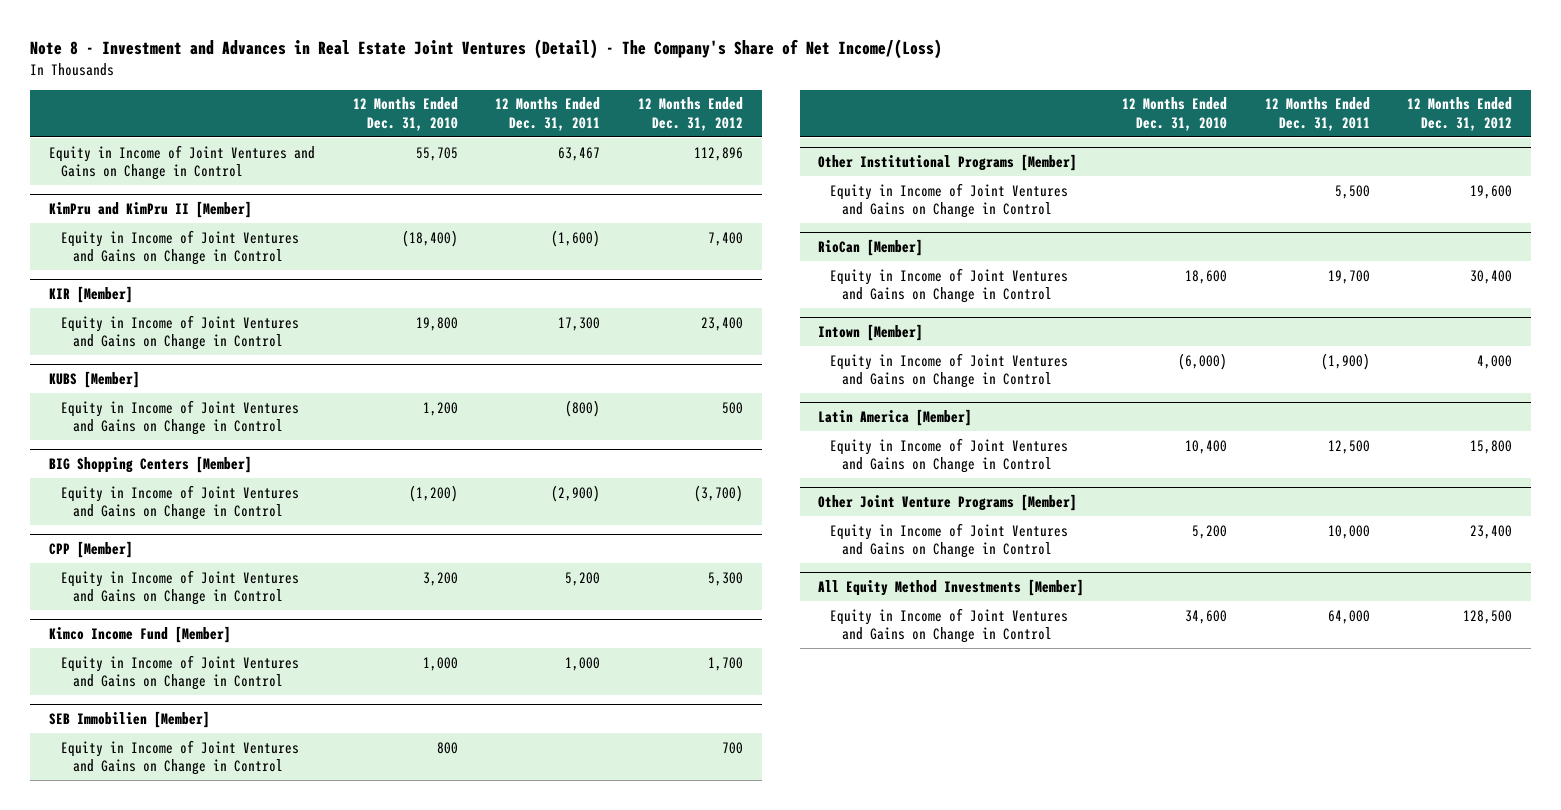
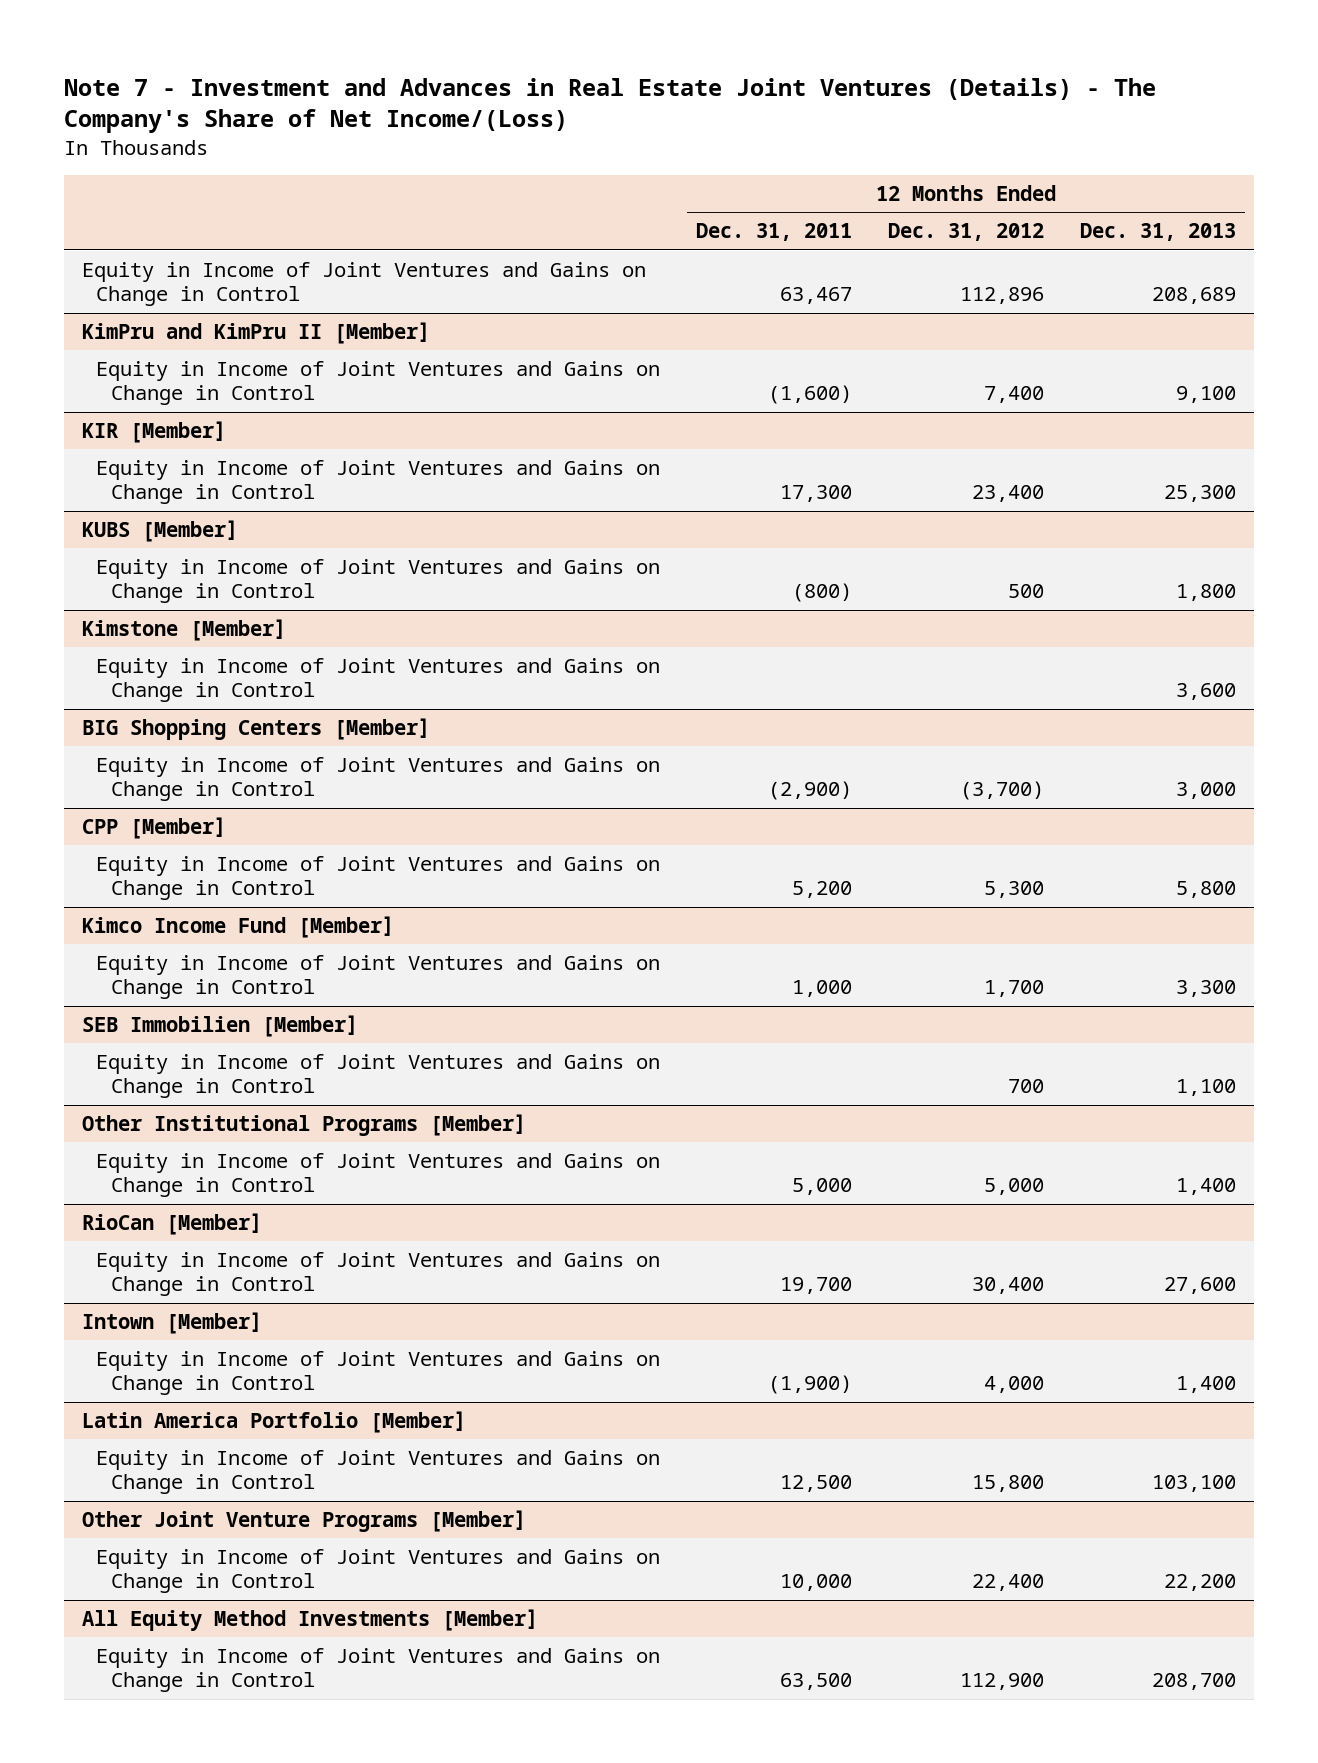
- Note 8 - Investment and Advances in Real Estate Joint Ventures (Detail) - The Company's Share of Net Income/(Loss)
+ Note 7 - Investment and Advances in Real Estate Joint Ventures (Details) - The Company's Share of Net Income/(Loss)
- | 12 Months Ended Dec. 31, 2010 | 12 Months Ended Dec. 31, 2011 | 12 Months Ended Dec. 31, 2012
+ | 12 Months Ended Dec. 31, 2011 | 12 Months Ended Dec. 31, 2012 | 12 Months Ended Dec. 31, 2013
+ Kimstone [Member]
+ Equity in Income of Joint Ventures and Gains on Change in Control | | | 3,600
@ Other Institutional Programs [Member]
- Equity in Income of Joint Ventures and Gains on Change in Control | | 5,500 | 19,600
+ Equity in Income of Joint Ventures and Gains on Change in Control | 5,000 | 5,000 | 1,400
- Latin America [Member]
+ Latin America Portfolio [Member]
@ Other Joint Venture Programs [Member]
- Equity in Income of Joint Ventures and Gains on Change in Control | 5,200 | 10,000 | 23,400
+ Equity in Income of Joint Ventures and Gains on Change in Control | 10,000 | 22,400 | 22,200
@ All Equity Method Investments [Member]
- Equity in Income of Joint Ventures and Gains on Change in Control | 34,600 | 64,000 | 128,500
+ Equity in Income of Joint Ventures and Gains on Change in Control | 63,500 | 112,900 | 208,700

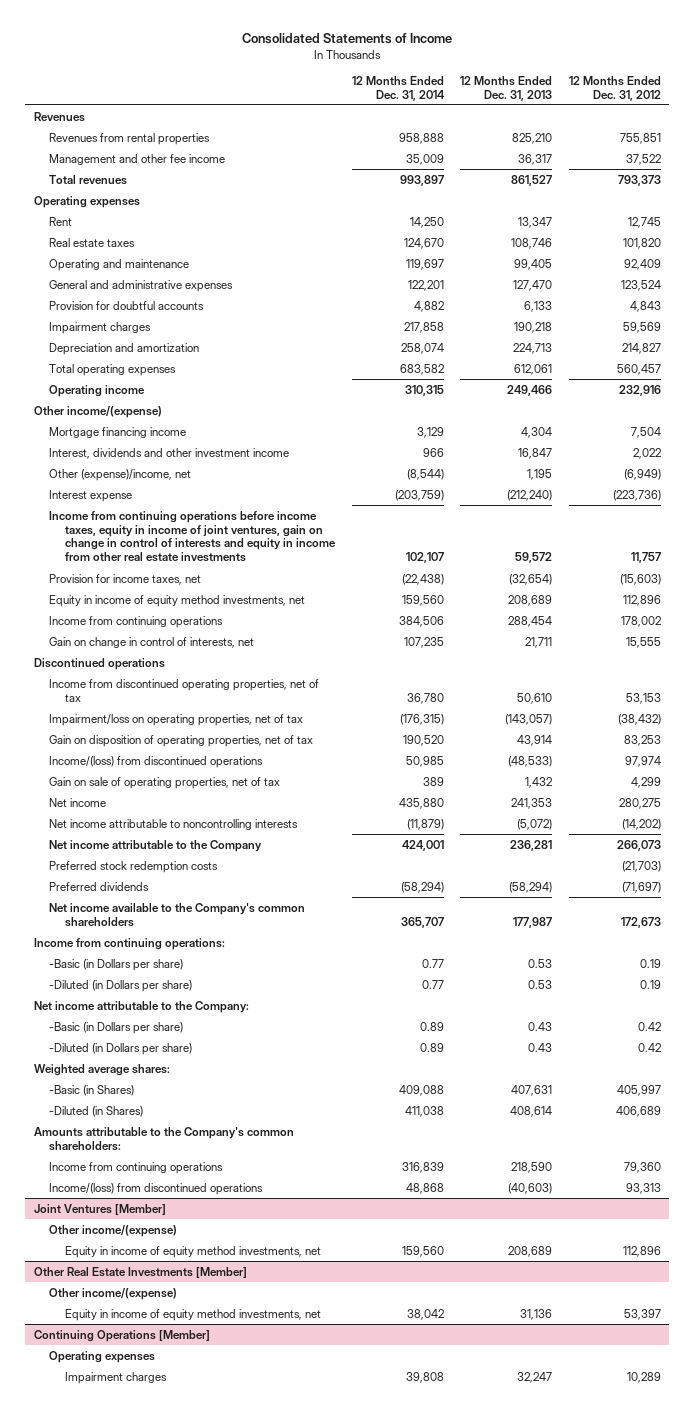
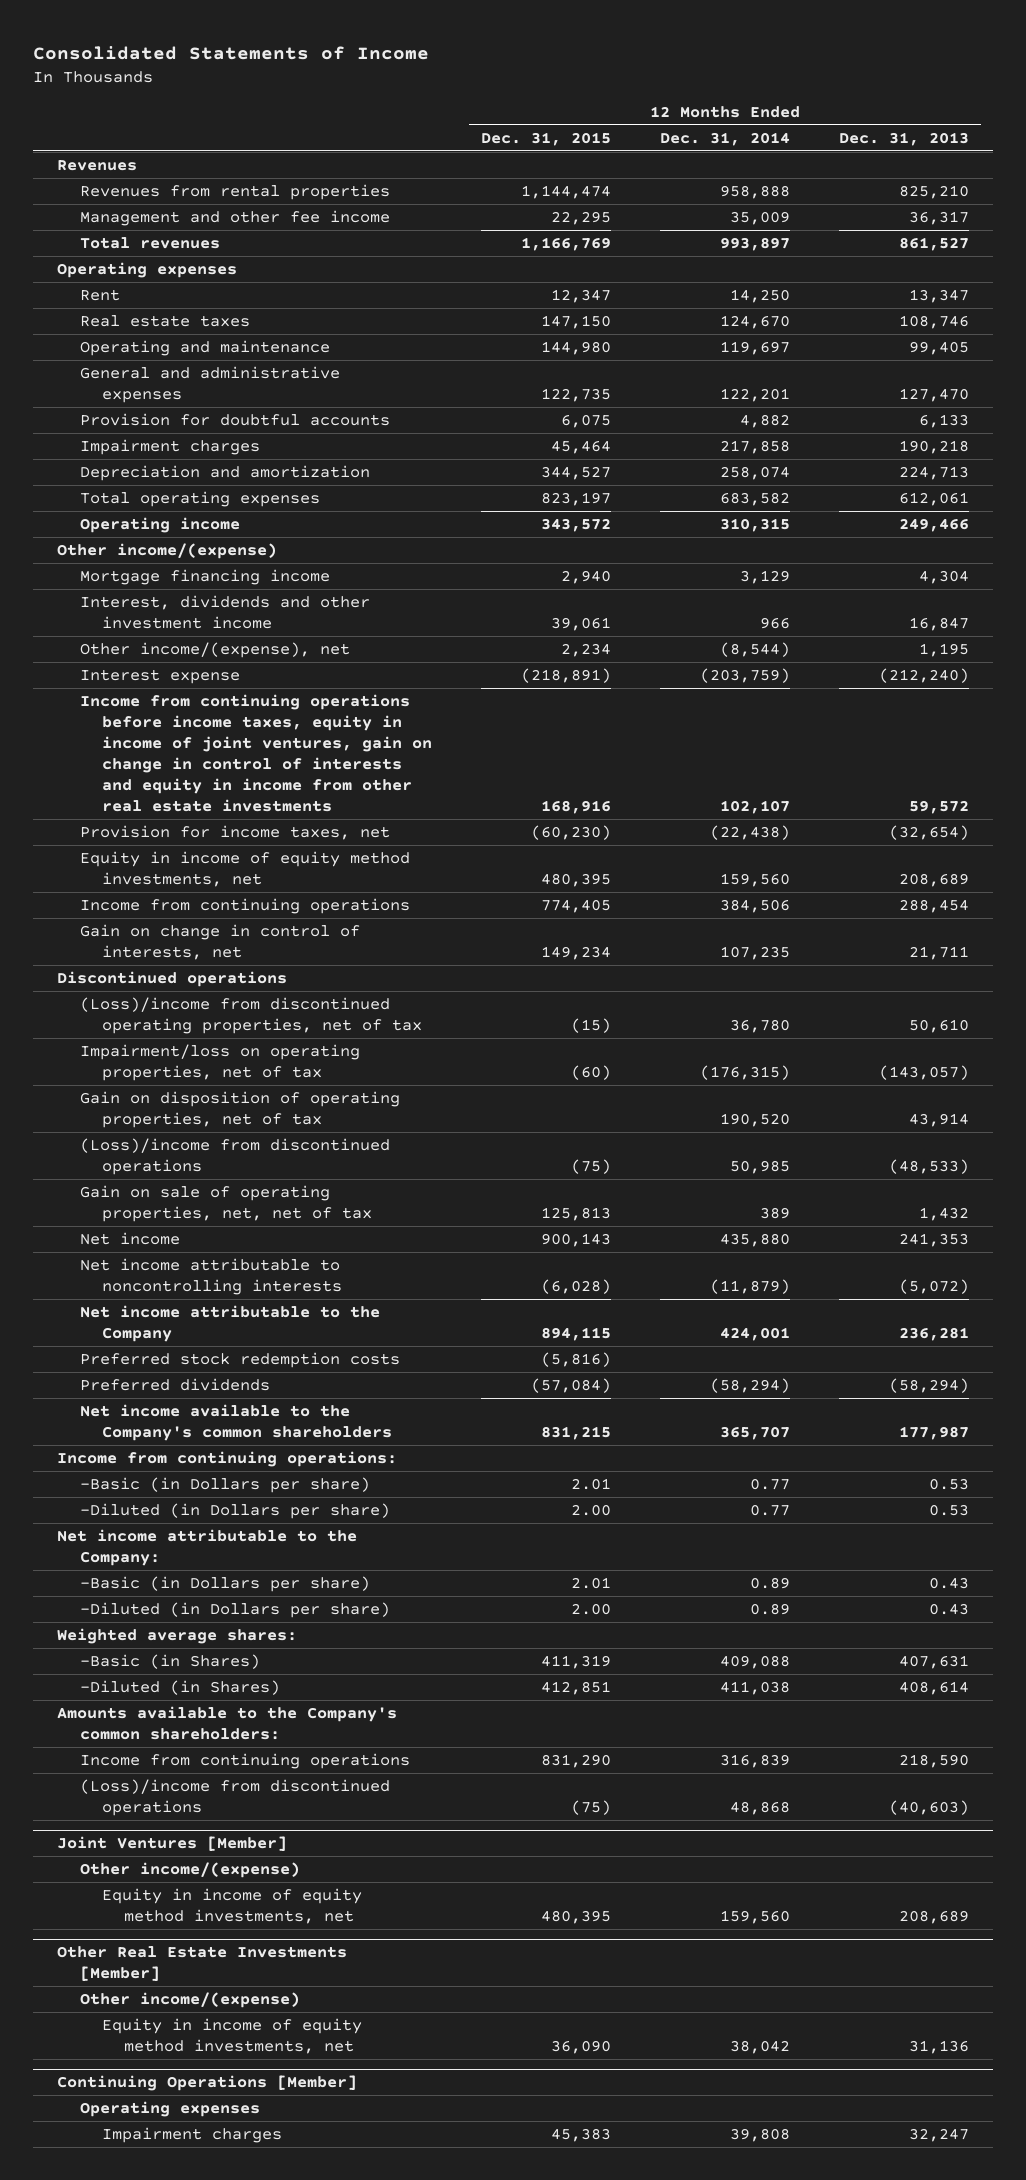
- | 12 Months Ended Dec. 31, 2014 | 12 Months Ended Dec. 31, 2013 | 12 Months Ended Dec. 31, 2012
+ | 12 Months Ended Dec. 31, 2015 | 12 Months Ended Dec. 31, 2014 | 12 Months Ended Dec. 31, 2013
- Other (expense)/income, net | (8,544) | 1,195 | (6,949)
+ Other income/(expense), net | 2,234 | (8,544) | 1,195
- Income from discontinued operating properties, net of tax | 36,780 | 50,610 | 53,153
+ (Loss)/income from discontinued operating properties, net of tax | (15) | 36,780 | 50,610
- Income/(loss) from discontinued operations | 50,985 | (48,533) | 97,974
- Gain on sale of operating properties, net of tax | 389 | 1,432 | 4,299
+ (Loss)/income from discontinued operations | (75) | 50,985 | (48,533)
+ Gain on sale of operating properties, net, net of tax | 125,813 | 389 | 1,432
- Amounts attributable to the Company's common shareholders:
+ Amounts available to the Company's common shareholders:
- Income/(loss) from discontinued operations | 48,868 | (40,603) | 93,313
+ (Loss)/income from discontinued operations | (75) | 48,868 | (40,603)

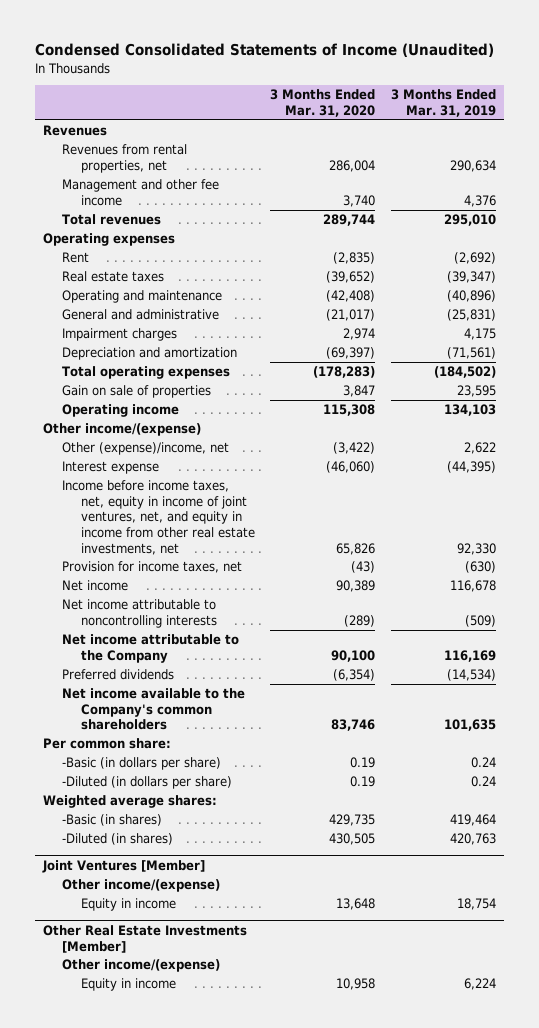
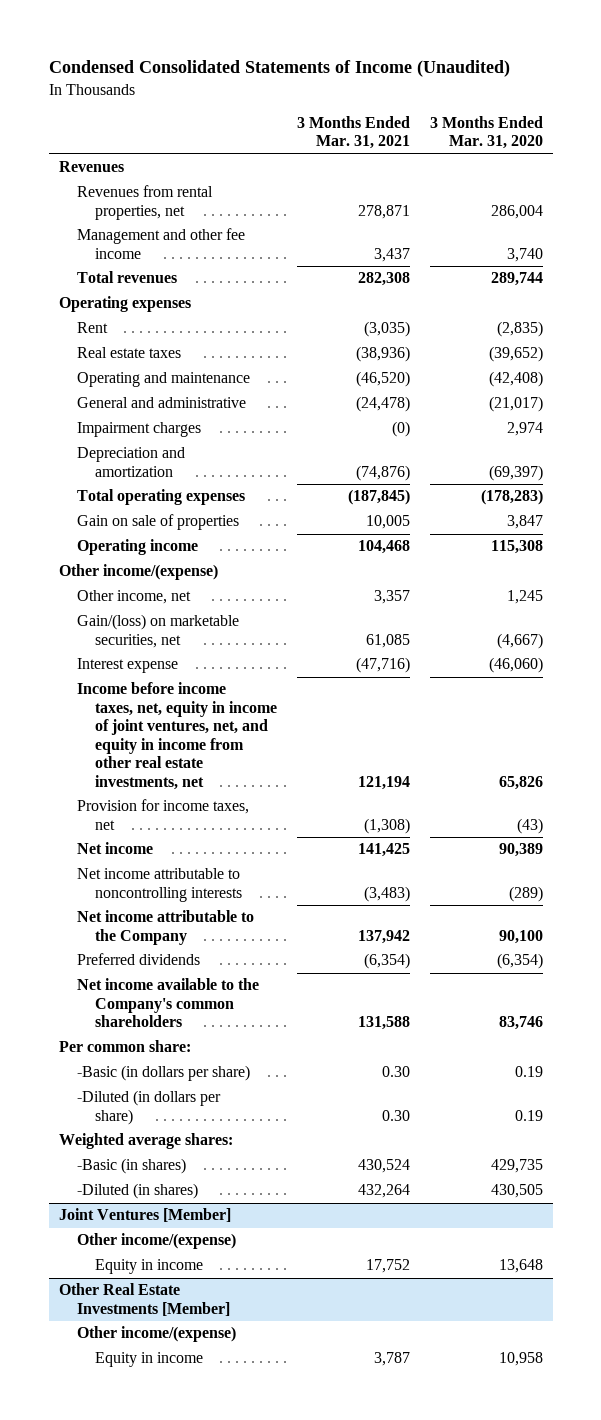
- | 3 Months Ended Mar. 31, 2020 | 3 Months Ended Mar. 31, 2019
+ | 3 Months Ended Mar. 31, 2021 | 3 Months Ended Mar. 31, 2020
- Other (expense)/income, net | (3,422) | 2,622
+ Other income, net | 3,357 | 1,245
+ Gain/(loss) on marketable securities, net | 61,085 | (4,667)

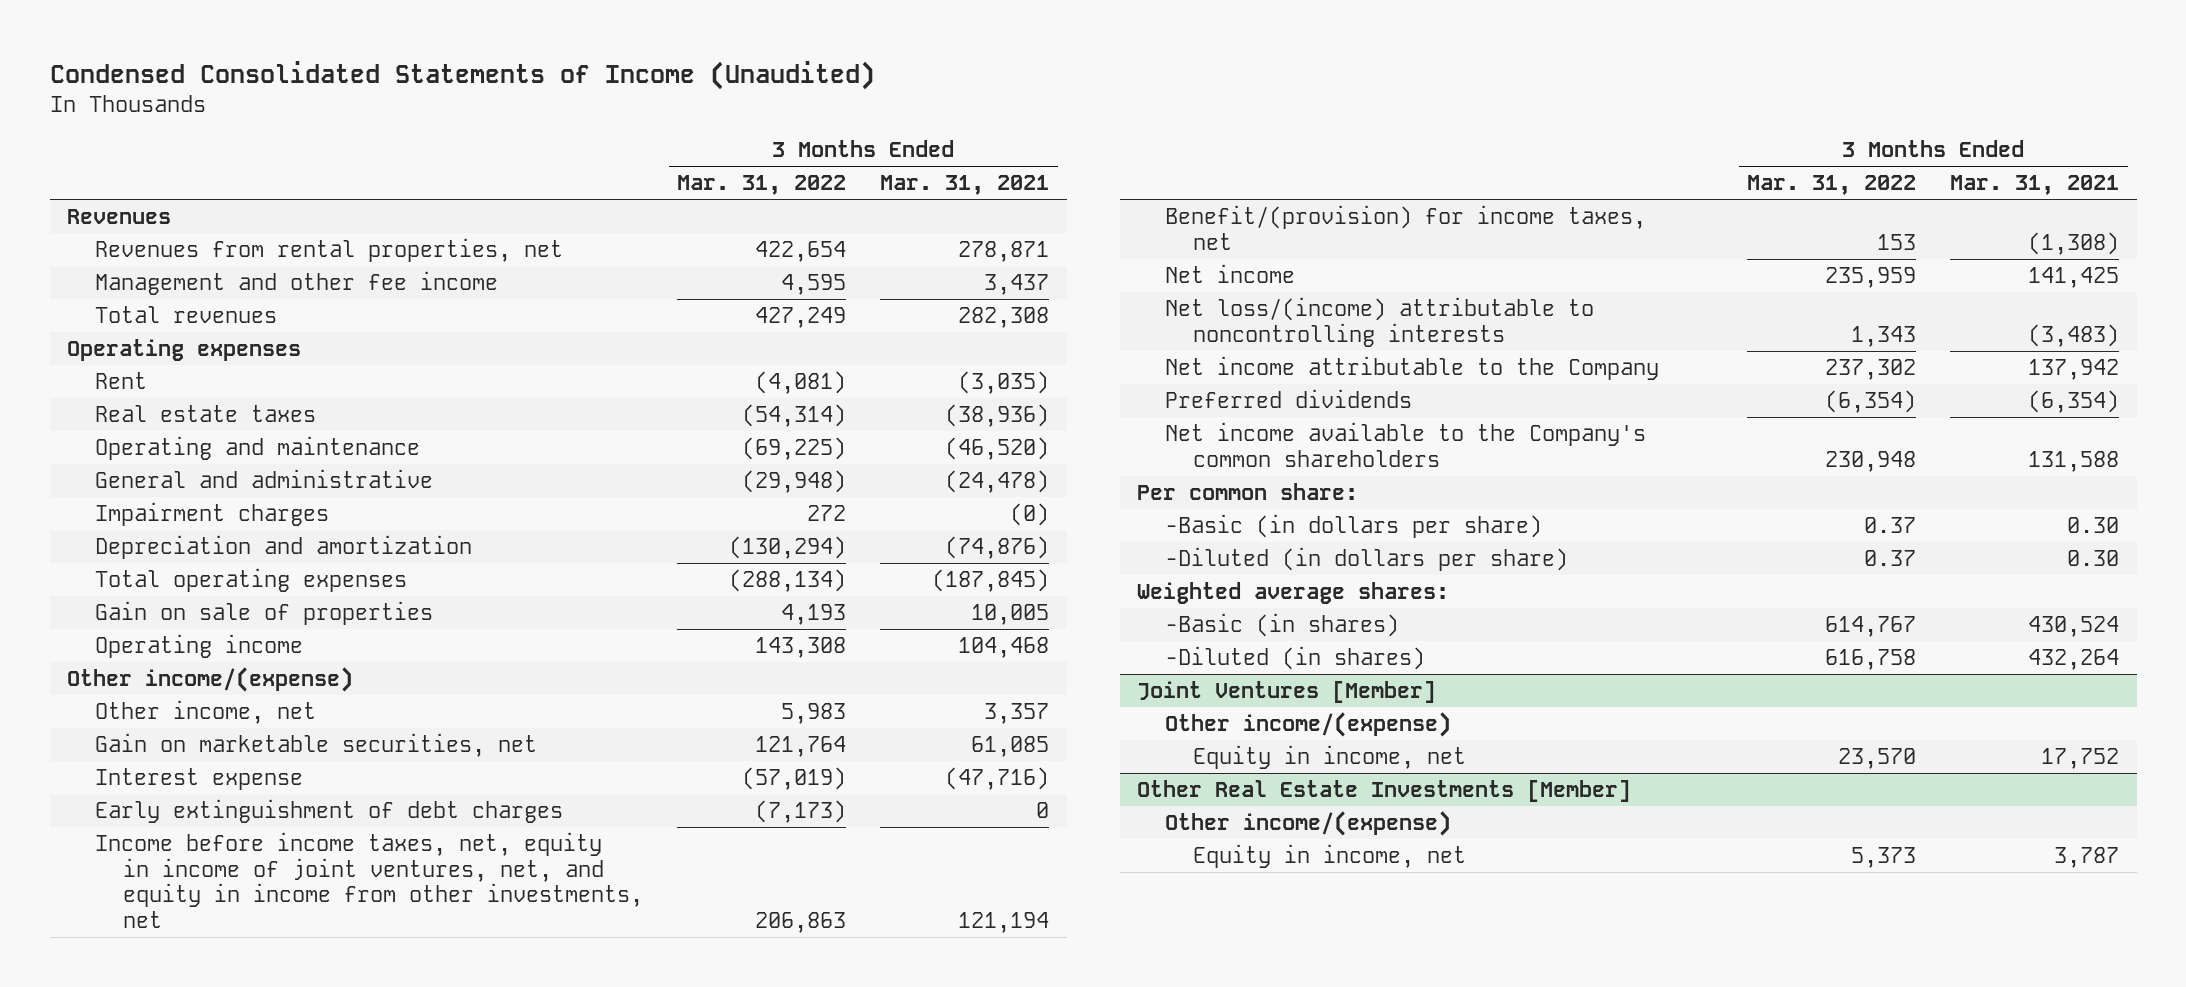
- | 3 Months Ended Mar. 31, 2021 | 3 Months Ended Mar. 31, 2020
+ | 3 Months Ended Mar. 31, 2022 | 3 Months Ended Mar. 31, 2021
- Gain/(loss) on marketable securities, net | 61,085 | (4,667)
+ Gain on marketable securities, net | 121,764 | 61,085
- Income before income taxes, net, equity in income of joint ventures, net, and equity in income from other real estate investments, net | 121,194 | 65,826
- Provision for income taxes, net | (1,308) | (43)
+ Early extinguishment of debt charges | (7,173) | 0
+ Income before income taxes, net, equity in income of joint ventures, net, and equity in income from other investments, net | 206,863 | 121,194
+ Benefit/(provision) for income taxes, net | 153 | (1,308)
- Net income attributable to noncontrolling interests | (3,483) | (289)
+ Net loss/(income) attributable to noncontrolling interests | 1,343 | (3,483)
@ Joint Ventures [Member]
- Equity in income | 17,752 | 13,648
+ Equity in income, net | 23,570 | 17,752
@ Other Real Estate Investments [Member]
- Equity in income | 3,787 | 10,958
+ Equity in income, net | 5,373 | 3,787

